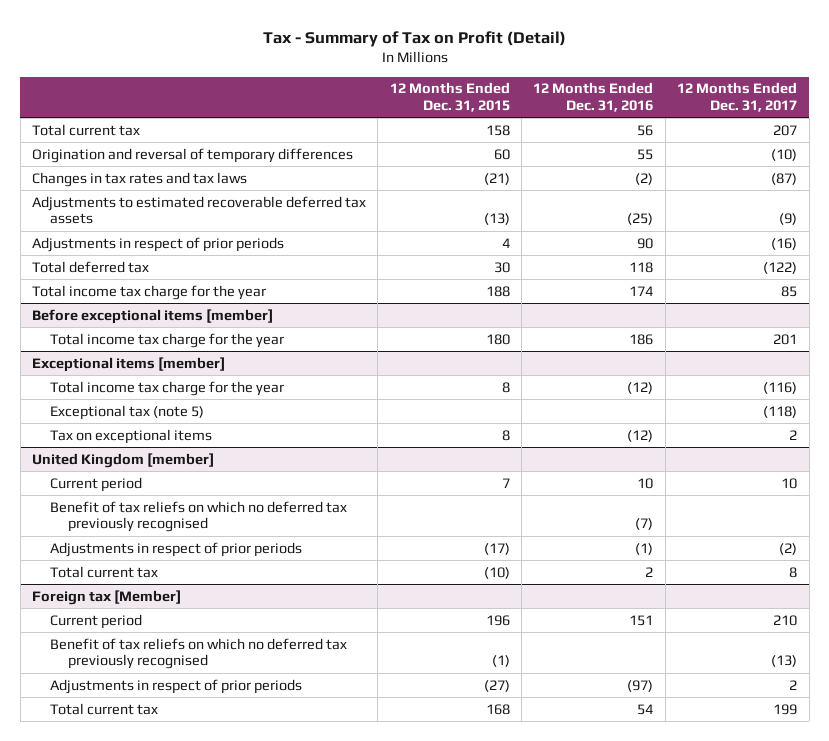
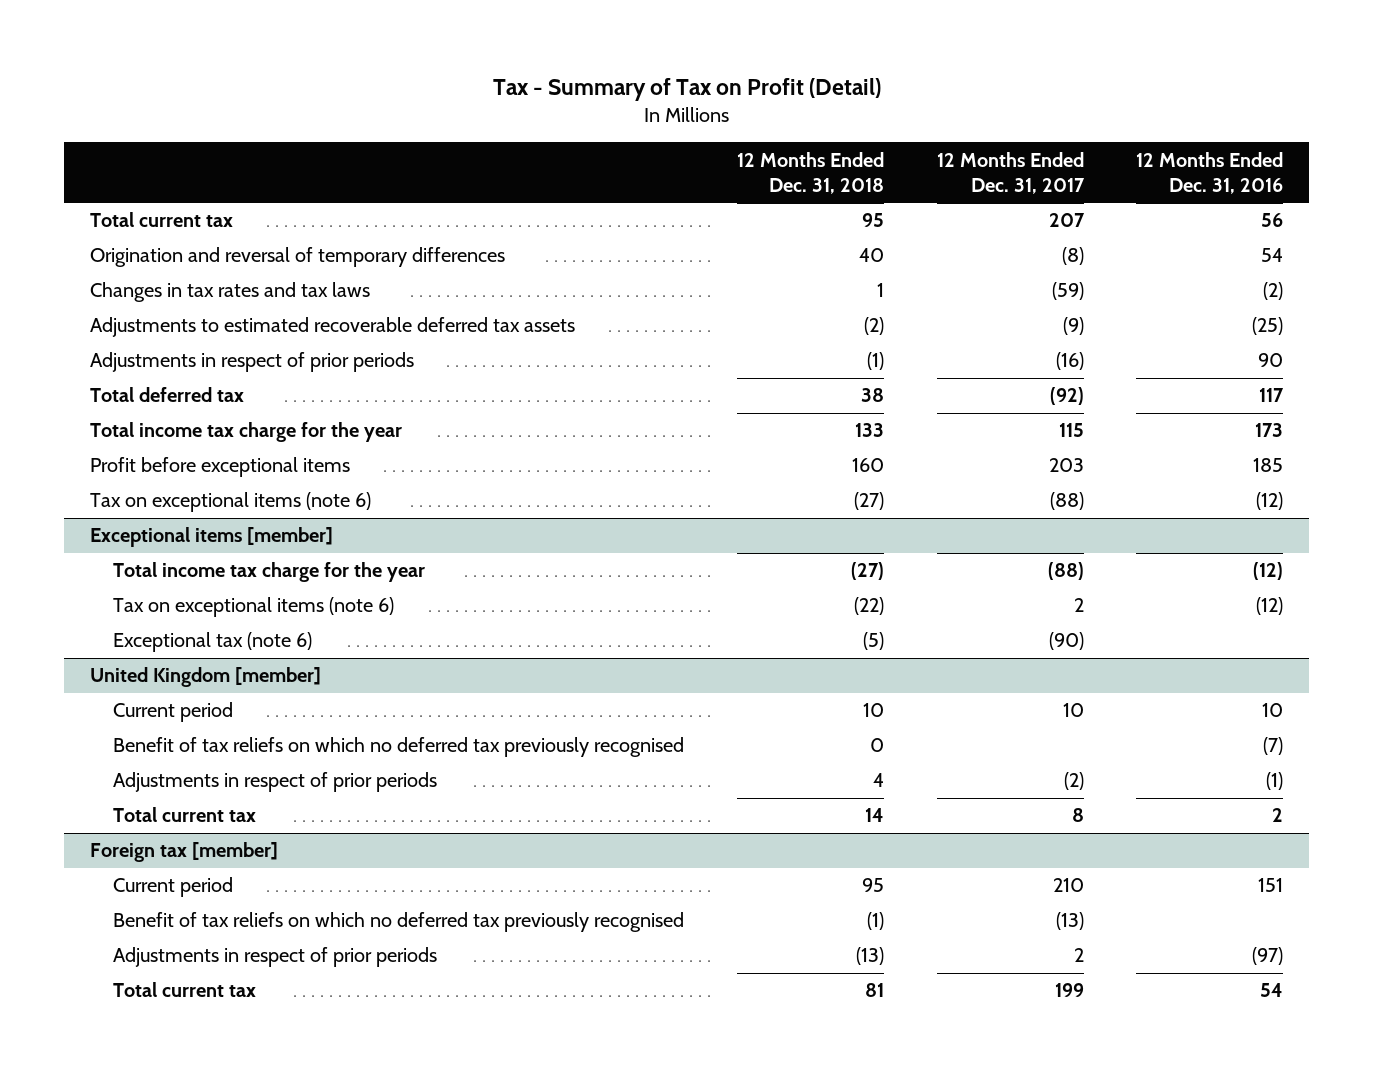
- | 12 Months Ended Dec. 31, 2015 | 12 Months Ended Dec. 31, 2016 | 12 Months Ended Dec. 31, 2017
+ | 12 Months Ended Dec. 31, 2018 | 12 Months Ended Dec. 31, 2017 | 12 Months Ended Dec. 31, 2016
- Origination and reversal of temporary differences | 60 | 55 | (10)
- Changes in tax rates and tax laws | (21) | (2) | (87)
+ Origination and reversal of temporary differences | 40 | (8) | 54
+ Changes in tax rates and tax laws | 1 | (59) | (2)
- Total deferred tax | 30 | 118 | (122)
- Total income tax charge for the year | 188 | 174 | 85
- Before exceptional items [member]
- Total income tax charge for the year | 180 | 186 | 201
+ Total deferred tax | 38 | (92) | 117
+ Total income tax charge for the year | 133 | 115 | 173
+ Profit before exceptional items | 160 | 203 | 185
+ Tax on exceptional items (note 6) | (27) | (88) | (12)
@ Exceptional items [member]
- Total income tax charge for the year | 8 | (12) | (116)
- Exceptional tax (note 5) | | | (118)
- Tax on exceptional items | 8 | (12) | 2
+ Total income tax charge for the year | (27) | (88) | (12)
+ Tax on exceptional items (note 6) | (22) | 2 | (12)
+ Exceptional tax (note 6) | (5) | (90) |
- Foreign tax [Member]
+ Foreign tax [member]

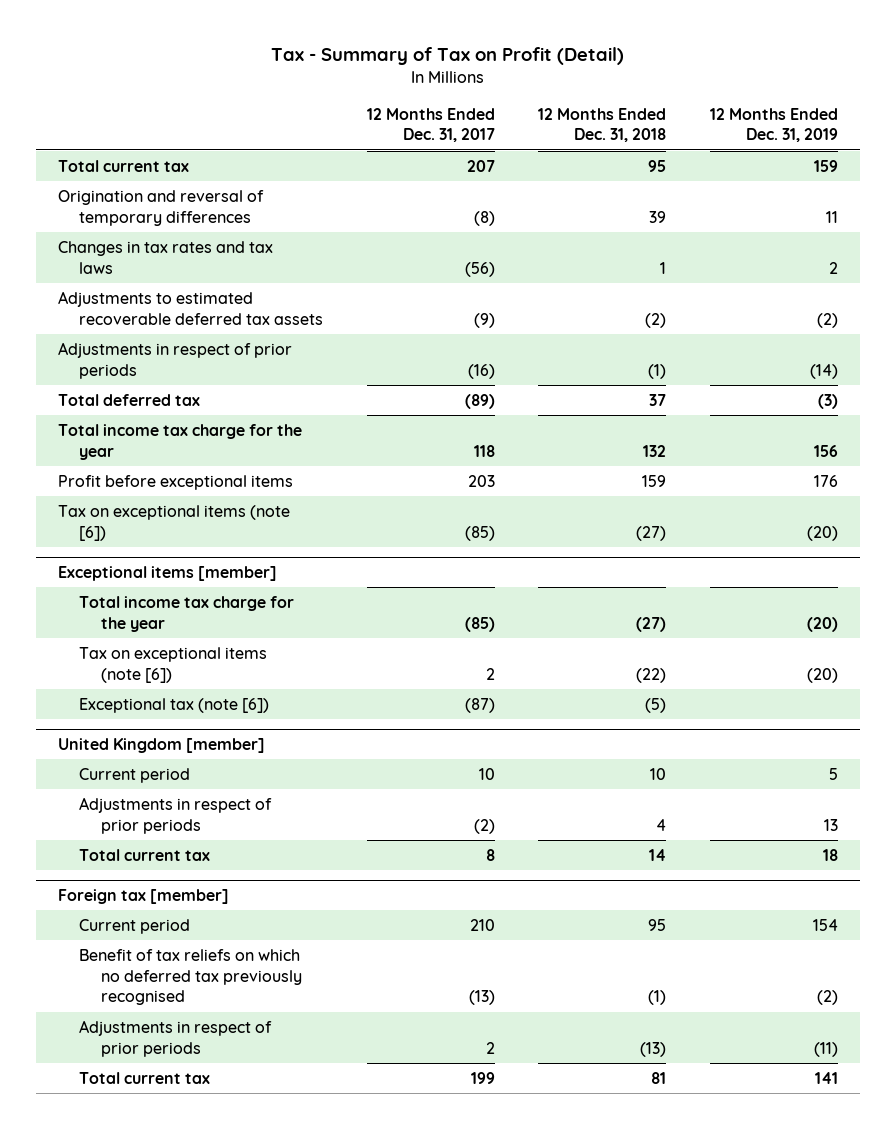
- | 12 Months Ended Dec. 31, 2018 | 12 Months Ended Dec. 31, 2017 | 12 Months Ended Dec. 31, 2016
+ | 12 Months Ended Dec. 31, 2017 | 12 Months Ended Dec. 31, 2018 | 12 Months Ended Dec. 31, 2019
- Origination and reversal of temporary differences | 40 | (8) | 54
- Changes in tax rates and tax laws | 1 | (59) | (2)
+ Origination and reversal of temporary differences | (8) | 39 | 11
+ Changes in tax rates and tax laws | (56) | 1 | 2
- Total deferred tax | 38 | (92) | 117
- Total income tax charge for the year | 133 | 115 | 173
- Profit before exceptional items | 160 | 203 | 185
- Tax on exceptional items (note 6) | (27) | (88) | (12)
+ Total deferred tax | (89) | 37 | (3)
+ Total income tax charge for the year | 118 | 132 | 156
+ Profit before exceptional items | 203 | 159 | 176
+ Tax on exceptional items (note [6]) | (85) | (27) | (20)
@ Exceptional items [member]
- Total income tax charge for the year | (27) | (88) | (12)
- Tax on exceptional items (note 6) | (22) | 2 | (12)
- Exceptional tax (note 6) | (5) | (90) |
+ Total income tax charge for the year | (85) | (27) | (20)
+ Tax on exceptional items (note [6]) | 2 | (22) | (20)
+ Exceptional tax (note [6]) | (87) | (5) |
@ United Kingdom [member]
- Benefit of tax reliefs on which no deferred tax previously recognised | 0 | | (7)

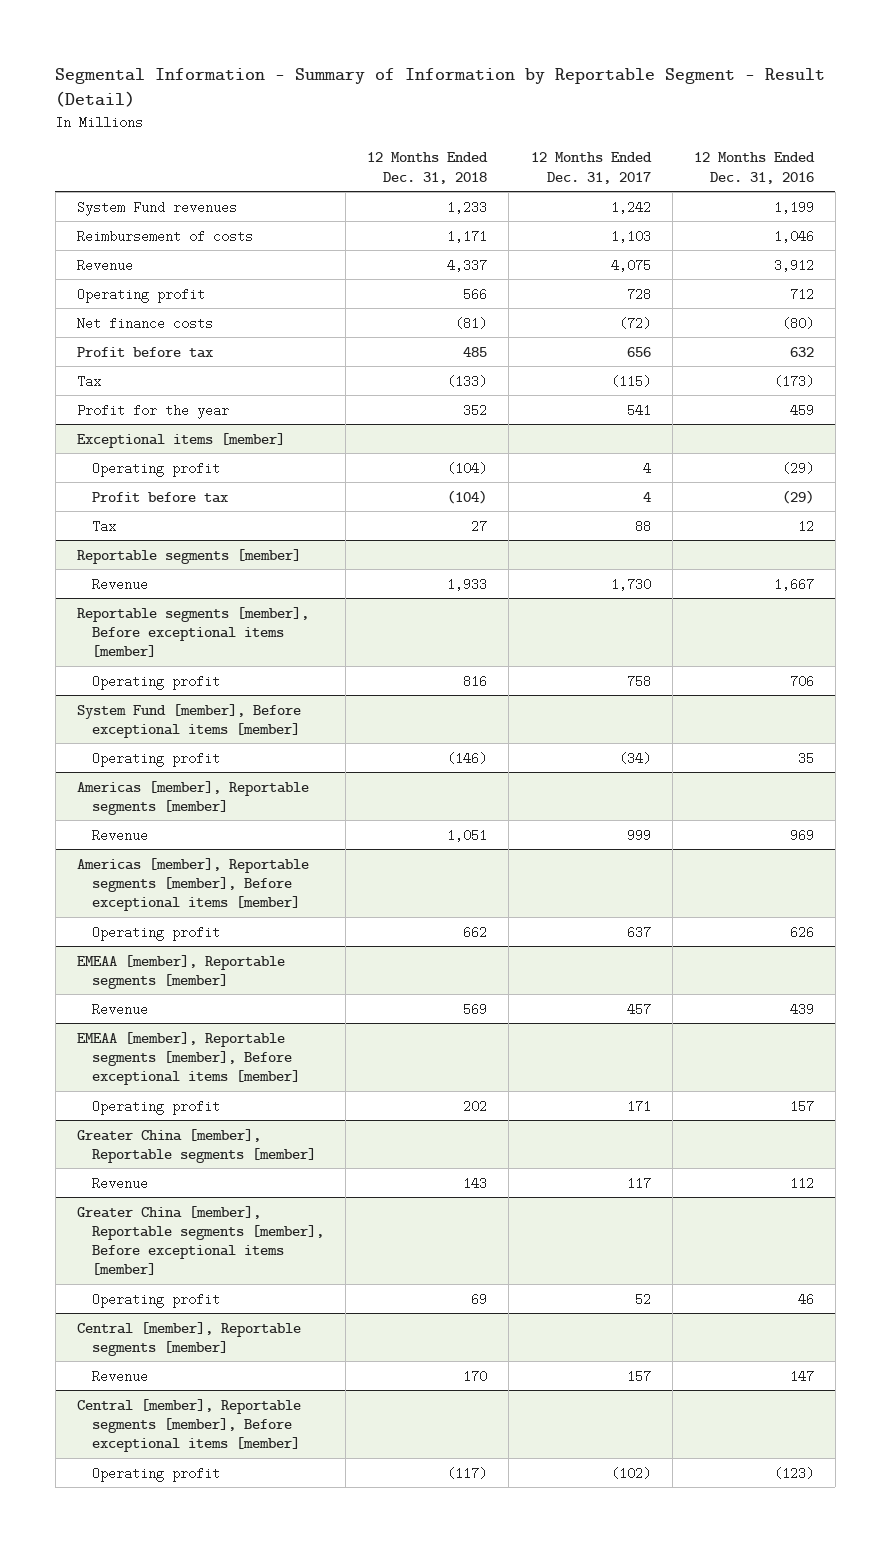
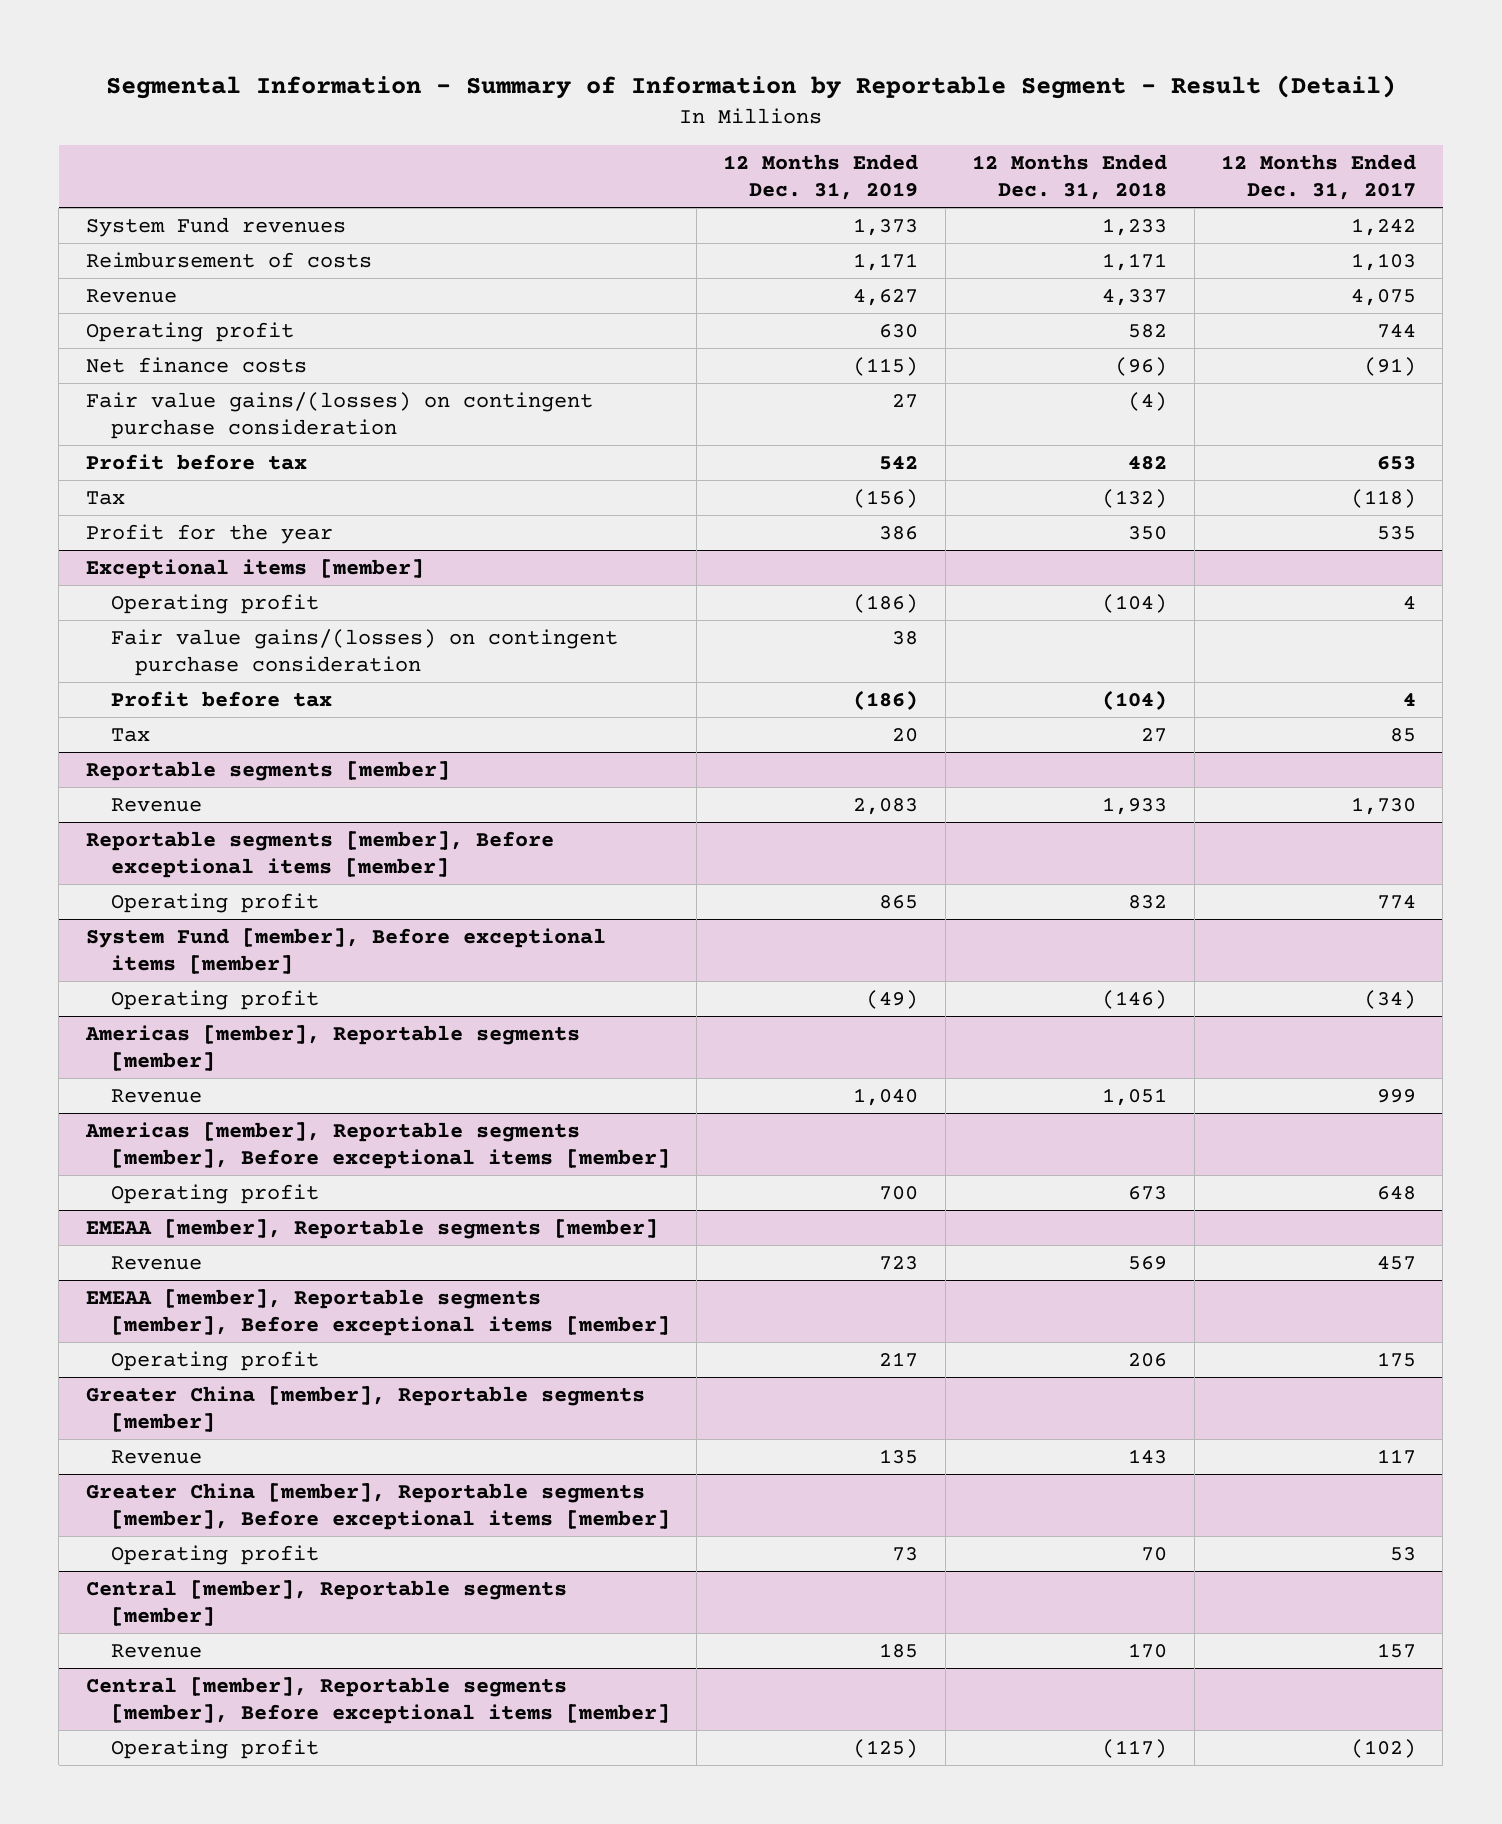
- | 12 Months Ended Dec. 31, 2018 | 12 Months Ended Dec. 31, 2017 | 12 Months Ended Dec. 31, 2016
+ | 12 Months Ended Dec. 31, 2019 | 12 Months Ended Dec. 31, 2018 | 12 Months Ended Dec. 31, 2017
- Operating profit | 566 | 728 | 712
- Net finance costs | (81) | (72) | (80)
- Profit before tax | 485 | 656 | 632
- Tax | (133) | (115) | (173)
- Profit for the year | 352 | 541 | 459
+ Operating profit | 630 | 582 | 744
+ Net finance costs | (115) | (96) | (91)
+ Fair value gains/(losses) on contingent purchase consideration | 27 | (4) |
+ Profit before tax | 542 | 482 | 653
+ Tax | (156) | (132) | (118)
+ Profit for the year | 386 | 350 | 535
@ Exceptional items [member]
+ Fair value gains/(losses) on contingent purchase consideration | 38 | |
- Tax | 27 | 88 | 12
+ Tax | 20 | 27 | 85
@ Reportable segments [member], Before exceptional items [member]
- Operating profit | 816 | 758 | 706
+ Operating profit | 865 | 832 | 774
@ Americas [member], Reportable segments [member], Before exceptional items [member]
- Operating profit | 662 | 637 | 626
+ Operating profit | 700 | 673 | 648
@ EMEAA [member], Reportable segments [member], Before exceptional items [member]
- Operating profit | 202 | 171 | 157
+ Operating profit | 217 | 206 | 175
@ Greater China [member], Reportable segments [member], Before exceptional items [member]
- Operating profit | 69 | 52 | 46
+ Operating profit | 73 | 70 | 53

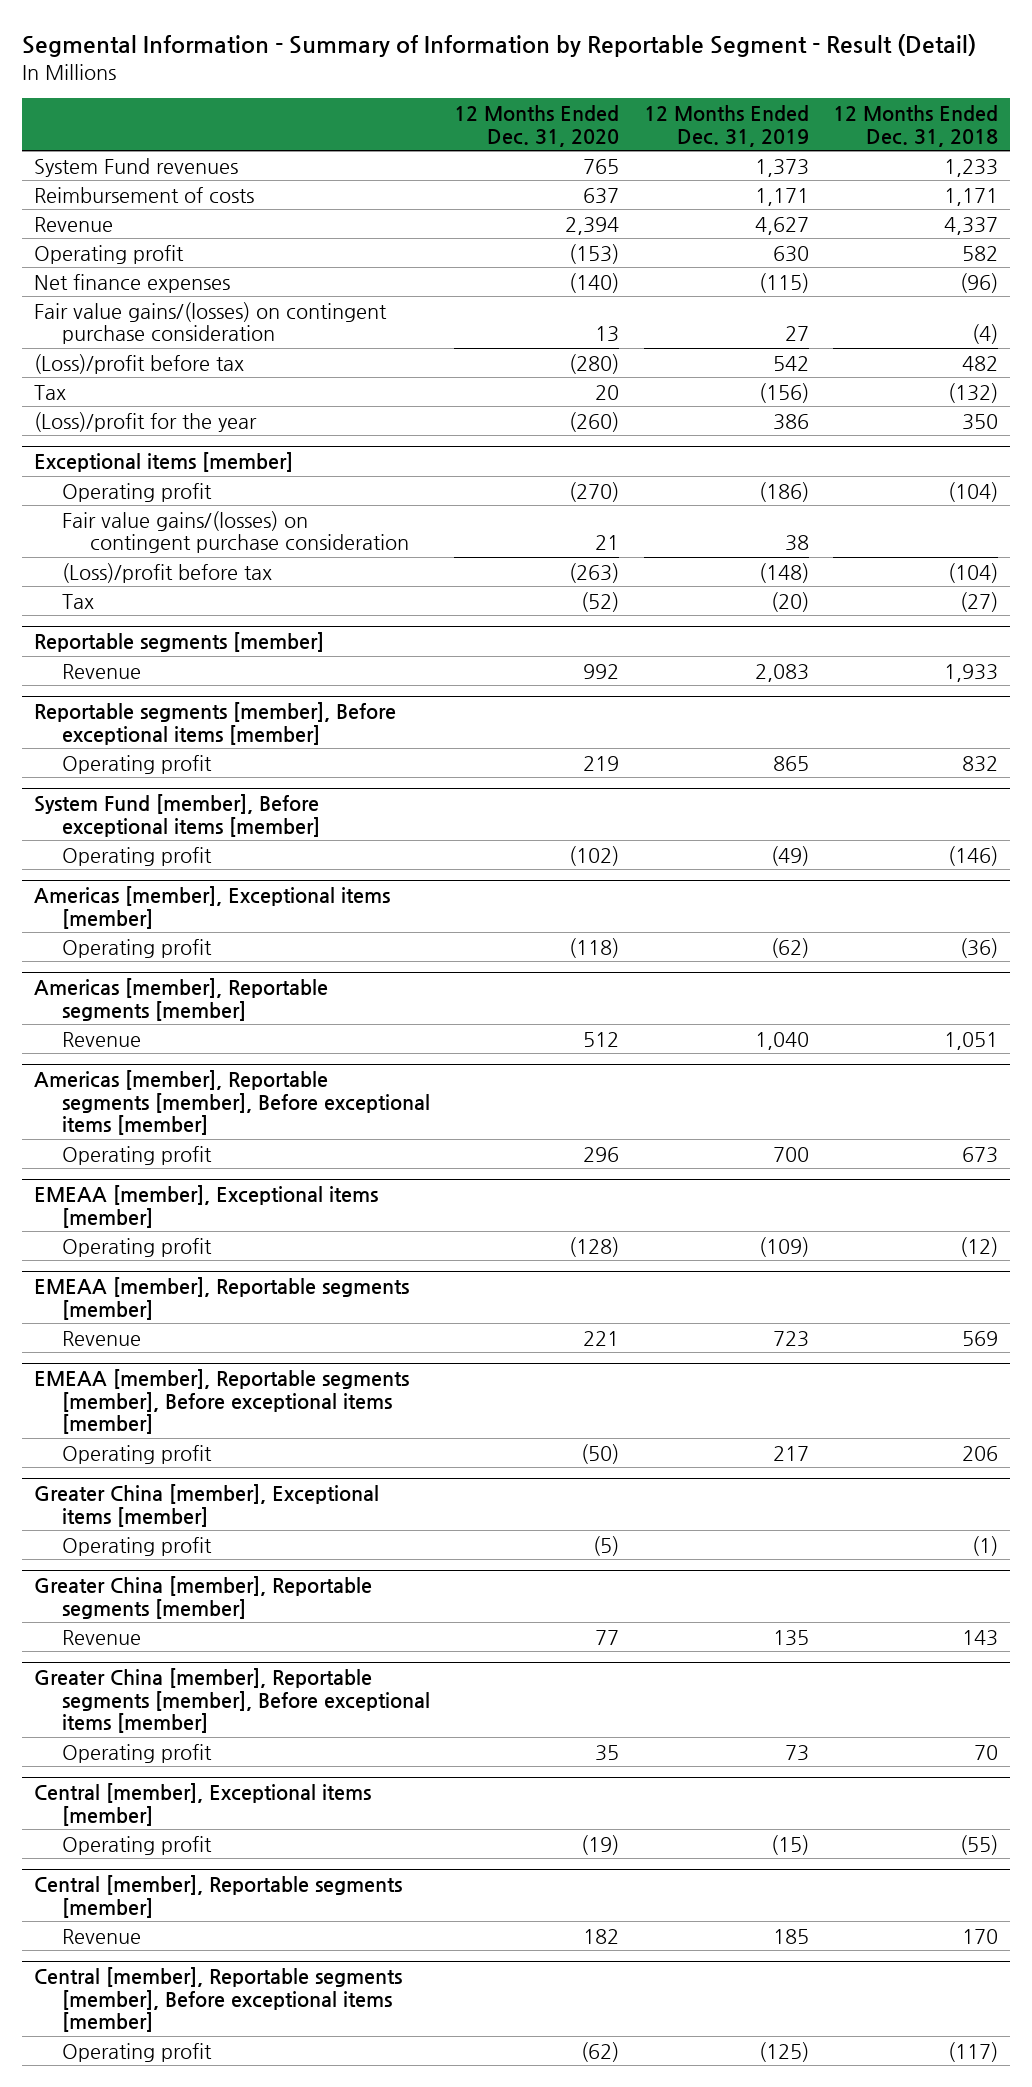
- | 12 Months Ended Dec. 31, 2019 | 12 Months Ended Dec. 31, 2018 | 12 Months Ended Dec. 31, 2017
+ | 12 Months Ended Dec. 31, 2020 | 12 Months Ended Dec. 31, 2019 | 12 Months Ended Dec. 31, 2018
- Net finance costs | (115) | (96) | (91)
+ Net finance expenses | (140) | (115) | (96)
- Profit before tax | 542 | 482 | 653
+ (Loss)/profit before tax | (280) | 542 | 482
- Profit for the year | 386 | 350 | 535
+ (Loss)/profit for the year | (260) | 386 | 350
@ Exceptional items [member]
- Profit before tax | (186) | (104) | 4
- Tax | 20 | 27 | 85
+ (Loss)/profit before tax | (263) | (148) | (104)
+ Tax | (52) | (20) | (27)
+ Americas [member], Exceptional items [member]
+ Operating profit | (118) | (62) | (36)
+ EMEAA [member], Exceptional items [member]
+ Operating profit | (128) | (109) | (12)
+ Greater China [member], Exceptional items [member]
+ Operating profit | (5) | | (1)
+ Central [member], Exceptional items [member]
+ Operating profit | (19) | (15) | (55)

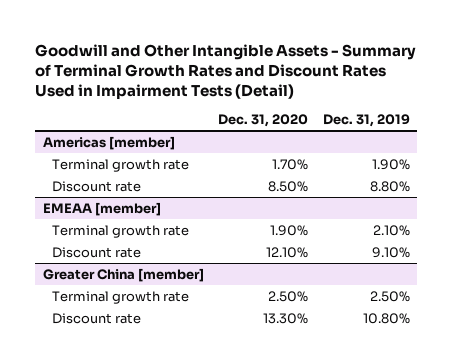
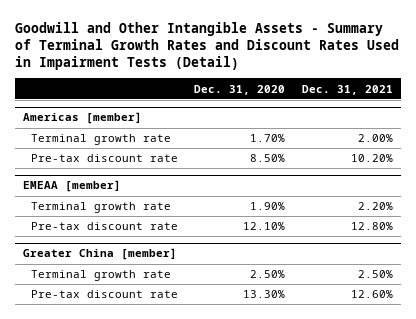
- | Dec. 31, 2020 | Dec. 31, 2019
+ | Dec. 31, 2020 | Dec. 31, 2021
@ Americas [member]
- Discount rate | 8.50% | 8.80%
+ Pre-tax discount rate | 8.50% | 10.20%
@ EMEAA [member]
- Discount rate | 12.10% | 9.10%
+ Pre-tax discount rate | 12.10% | 12.80%
@ Greater China [member]
- Discount rate | 13.30% | 10.80%
+ Pre-tax discount rate | 13.30% | 12.60%

